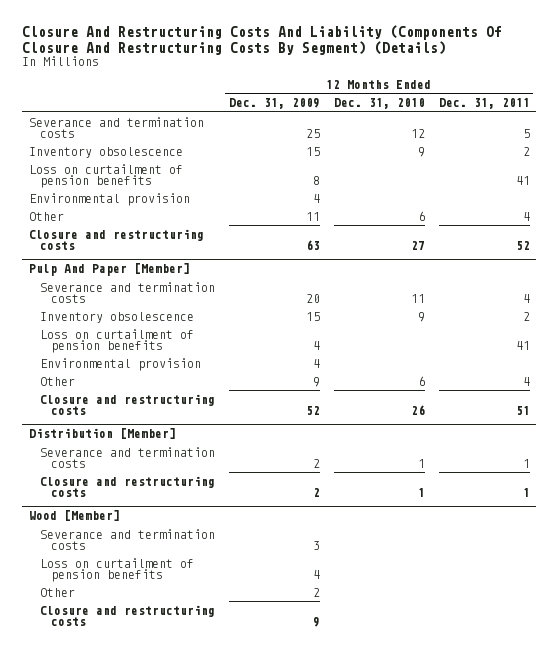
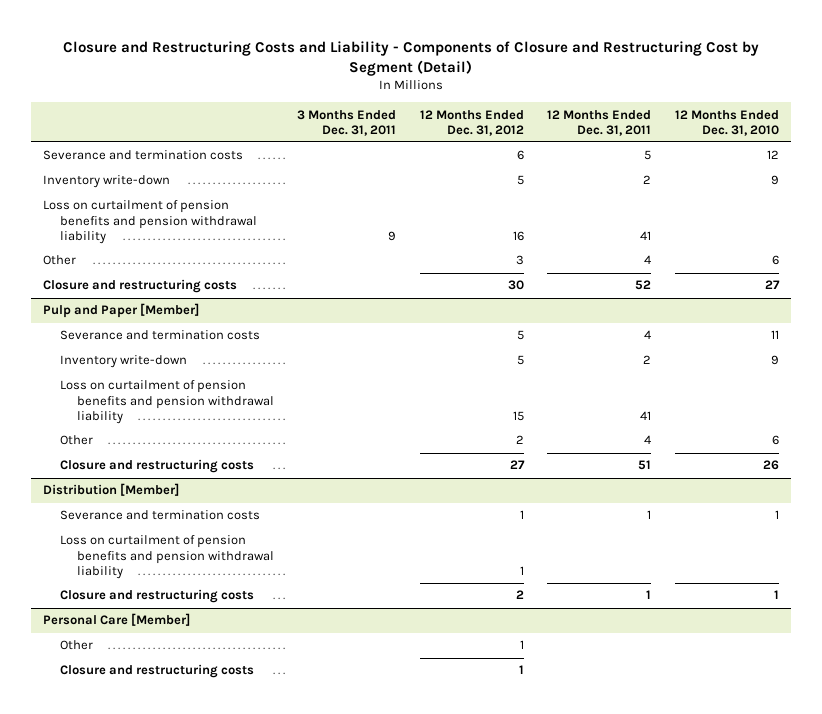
- Closure And Restructuring Costs And Liability (Components Of Closure And Restructuring Costs By Segment) (Details)
+ Closure and Restructuring Costs and Liability - Components of Closure and Restructuring Cost by Segment (Detail)
- | 12 Months Ended Dec. 31, 2009 | 12 Months Ended Dec. 31, 2010 | 12 Months Ended Dec. 31, 2011
+ | 3 Months Ended Dec. 31, 2011 | 12 Months Ended Dec. 31, 2012 | 12 Months Ended Dec. 31, 2011 | 12 Months Ended Dec. 31, 2010
- Inventory obsolescence | 15 | 9 | 2
- Loss on curtailment of pension benefits | 8 | | 41
- Environmental provision | 4 | |
+ Inventory write-down | | 5 | 2 | 9
+ Loss on curtailment of pension benefits and pension withdrawal liability | 9 | 16 | 41 |
- Pulp And Paper [Member]
+ Pulp and Paper [Member]
- Inventory obsolescence | 15 | 9 | 2
- Loss on curtailment of pension benefits | 4 | | 41
- Environmental provision | 4 | |
+ Inventory write-down | | 5 | 2 | 9
+ Loss on curtailment of pension benefits and pension withdrawal liability | | 15 | 41 |
@ Distribution [Member]
+ Loss on curtailment of pension benefits and pension withdrawal liability | | 1 | |
- Wood [Member]
- Severance and termination costs | 3 | |
- Loss on curtailment of pension benefits | 4 | |
+ Personal Care [Member]

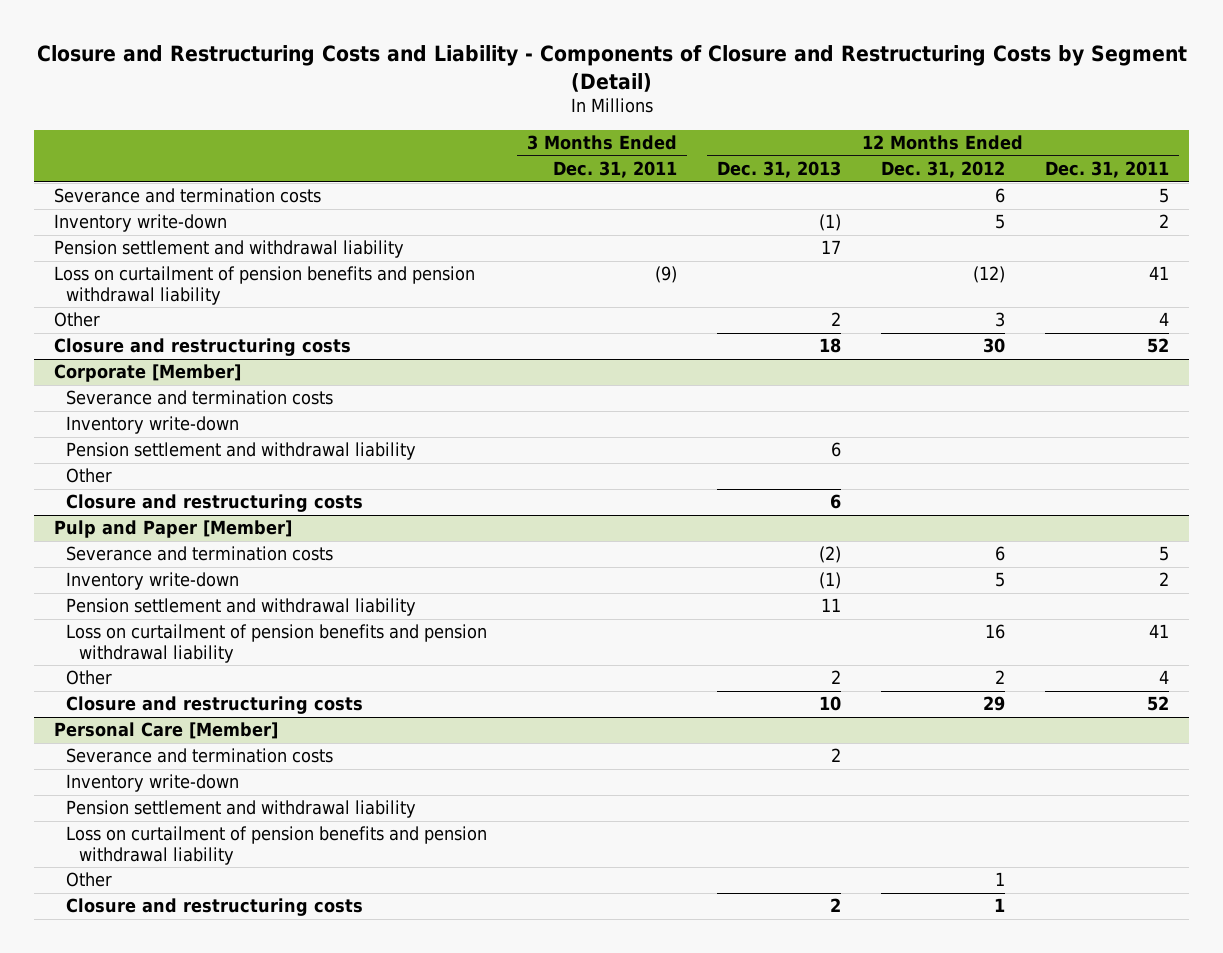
- Closure and Restructuring Costs and Liability - Components of Closure and Restructuring Cost by Segment (Detail)
+ Closure and Restructuring Costs and Liability - Components of Closure and Restructuring Costs by Segment (Detail)
- | 3 Months Ended Dec. 31, 2011 | 12 Months Ended Dec. 31, 2012 | 12 Months Ended Dec. 31, 2011 | 12 Months Ended Dec. 31, 2010
+ | 3 Months Ended Dec. 31, 2011 | 12 Months Ended Dec. 31, 2013 | 12 Months Ended Dec. 31, 2012 | 12 Months Ended Dec. 31, 2011
- Loss on curtailment of pension benefits and pension withdrawal liability | 9 | 16 | 41 |
+ Pension settlement and withdrawal liability | | 17 | |
+ Loss on curtailment of pension benefits and pension withdrawal liability | (9) | | (12) | 41
+ Corporate [Member]
+ Severance and termination costs
+ Inventory write-down
+ Pension settlement and withdrawal liability | | 6 | |
+ Other
+ Closure and restructuring costs | | 6 | |
@ Pulp and Paper [Member]
- Severance and termination costs | | 5 | 4 | 11
+ Severance and termination costs | | (2) | 6 | 5
- Loss on curtailment of pension benefits and pension withdrawal liability | | 15 | 41 |
+ Pension settlement and withdrawal liability | | 11 | |
+ Loss on curtailment of pension benefits and pension withdrawal liability | | | 16 | 41
- Closure and restructuring costs | | 27 | 51 | 26
- Distribution [Member]
- Severance and termination costs | | 1 | 1 | 1
- Loss on curtailment of pension benefits and pension withdrawal liability | | 1 | |
- Closure and restructuring costs | | 2 | 1 | 1
@ Pulp and Paper [Member]
+ Closure and restructuring costs | | 10 | 29 | 52
@ Personal Care [Member]
+ Severance and termination costs | | 2 | |
+ Inventory write-down
+ Pension settlement and withdrawal liability
+ Loss on curtailment of pension benefits and pension withdrawal liability

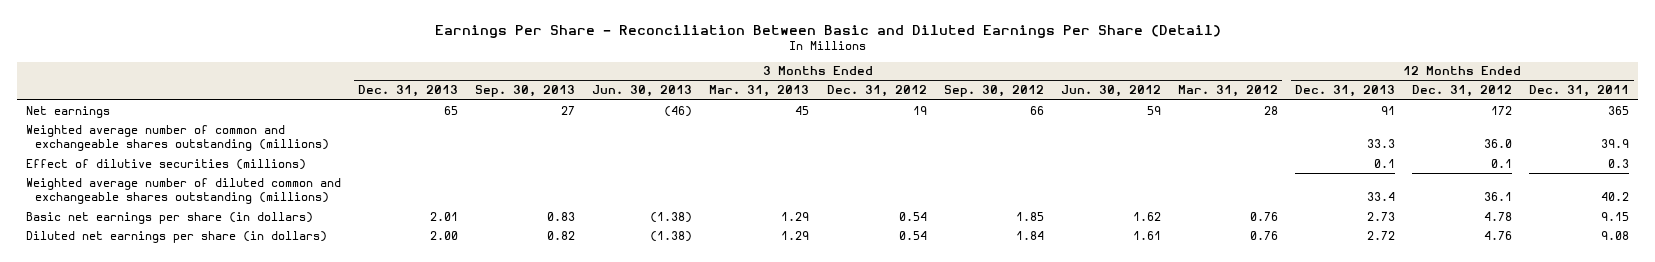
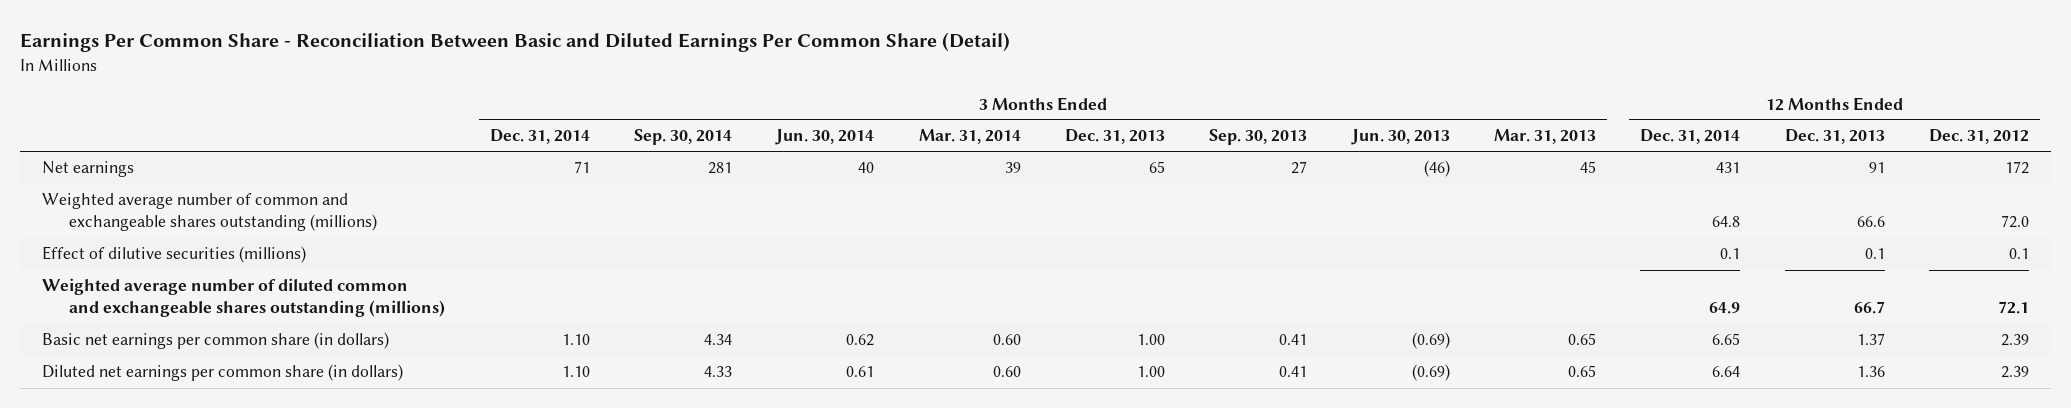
- Earnings Per Share - Reconciliation Between Basic and Diluted Earnings Per Share (Detail)
+ Earnings Per Common Share - Reconciliation Between Basic and Diluted Earnings Per Common Share (Detail)
- | 3 Months Ended Dec. 31, 2013 | 3 Months Ended Sep. 30, 2013 | 3 Months Ended Jun. 30, 2013 | 3 Months Ended Mar. 31, 2013 | 3 Months Ended Dec. 31, 2012 | 3 Months Ended Sep. 30, 2012 | 3 Months Ended Jun. 30, 2012 | 3 Months Ended Mar. 31, 2012 | 12 Months Ended Dec. 31, 2013 | 12 Months Ended Dec. 31, 2012 | 12 Months Ended Dec. 31, 2011
+ | 3 Months Ended Dec. 31, 2014 | 3 Months Ended Sep. 30, 2014 | 3 Months Ended Jun. 30, 2014 | 3 Months Ended Mar. 31, 2014 | 3 Months Ended Dec. 31, 2013 | 3 Months Ended Sep. 30, 2013 | 3 Months Ended Jun. 30, 2013 | 3 Months Ended Mar. 31, 2013 | 12 Months Ended Dec. 31, 2014 | 12 Months Ended Dec. 31, 2013 | 12 Months Ended Dec. 31, 2012
- Weighted average number of common and exchangeable shares outstanding (millions) | | | | | | | | | 33.3 | 36.0 | 39.9
+ Weighted average number of common and exchangeable shares outstanding (millions) | | | | | | | | | 64.8 | 66.6 | 72.0
- Weighted average number of diluted common and exchangeable shares outstanding (millions) | | | | | | | | | 33.4 | 36.1 | 40.2
- Basic net earnings per share (in dollars) | 2.01 | 0.83 | (1.38) | 1.29 | 0.54 | 1.85 | 1.62 | 0.76 | 2.73 | 4.78 | 9.15
- Diluted net earnings per share (in dollars) | 2.00 | 0.82 | (1.38) | 1.29 | 0.54 | 1.84 | 1.61 | 0.76 | 2.72 | 4.76 | 9.08
+ Weighted average number of diluted common and exchangeable shares outstanding (millions) | | | | | | | | | 64.9 | 66.7 | 72.1
+ Basic net earnings per common share (in dollars) | 1.10 | 4.34 | 0.62 | 0.60 | 1.00 | 0.41 | (0.69) | 0.65 | 6.65 | 1.37 | 2.39
+ Diluted net earnings per common share (in dollars) | 1.10 | 4.33 | 0.61 | 0.60 | 1.00 | 0.41 | (0.69) | 0.65 | 6.64 | 1.36 | 2.39

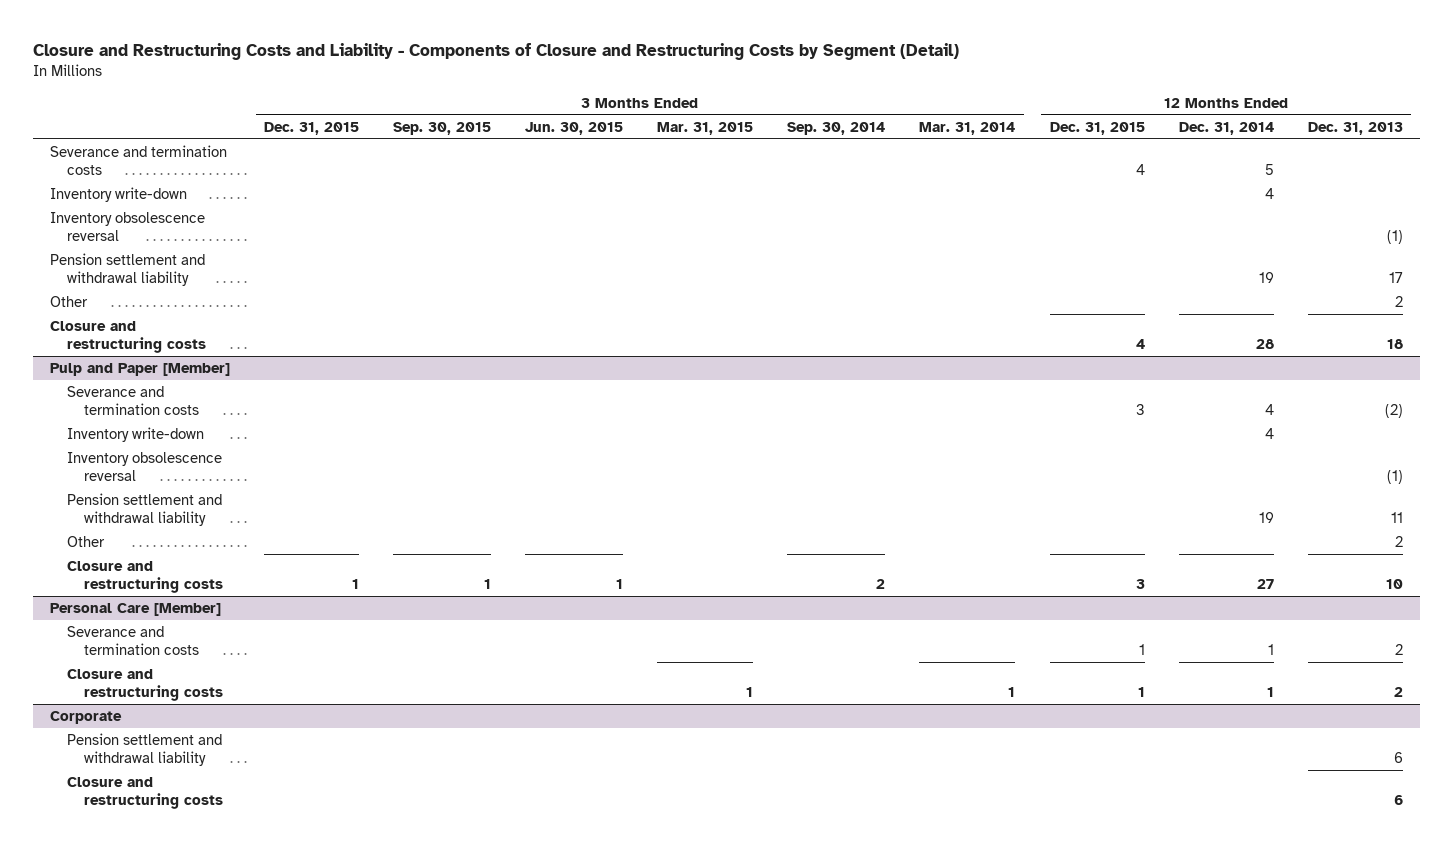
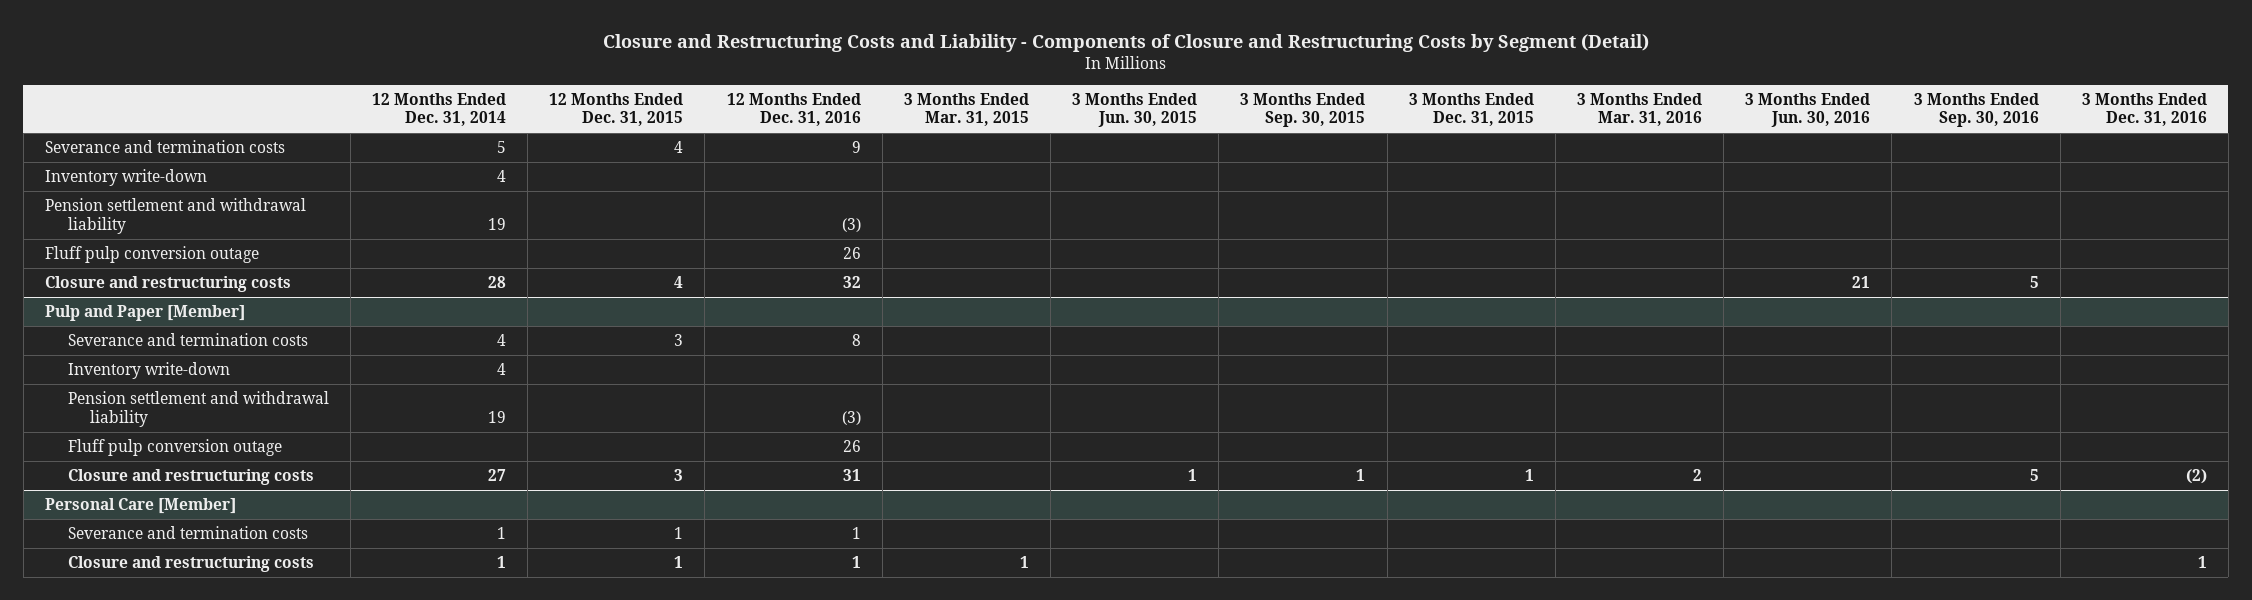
- | 3 Months Ended Dec. 31, 2015 | 3 Months Ended Sep. 30, 2015 | 3 Months Ended Jun. 30, 2015 | 3 Months Ended Mar. 31, 2015 | 3 Months Ended Sep. 30, 2014 | 3 Months Ended Mar. 31, 2014 | 12 Months Ended Dec. 31, 2015 | 12 Months Ended Dec. 31, 2014 | 12 Months Ended Dec. 31, 2013
+ | 12 Months Ended Dec. 31, 2014 | 12 Months Ended Dec. 31, 2015 | 12 Months Ended Dec. 31, 2016 | 3 Months Ended Mar. 31, 2015 | 3 Months Ended Jun. 30, 2015 | 3 Months Ended Sep. 30, 2015 | 3 Months Ended Dec. 31, 2015 | 3 Months Ended Mar. 31, 2016 | 3 Months Ended Jun. 30, 2016 | 3 Months Ended Sep. 30, 2016 | 3 Months Ended Dec. 31, 2016
- Inventory obsolescence reversal | | | | | | | | | (1)
- Other | | | | | | | | | 2
+ Fluff pulp conversion outage | | | 26 | | | | | | | |
@ Pulp and Paper [Member]
- Inventory obsolescence reversal | | | | | | | | | (1)
- Other | | | | | | | | | 2
+ Fluff pulp conversion outage | | | 26 | | | | | | | |
- Corporate
- Pension settlement and withdrawal liability | | | | | | | | | 6
- Closure and restructuring costs | | | | | | | | | 6

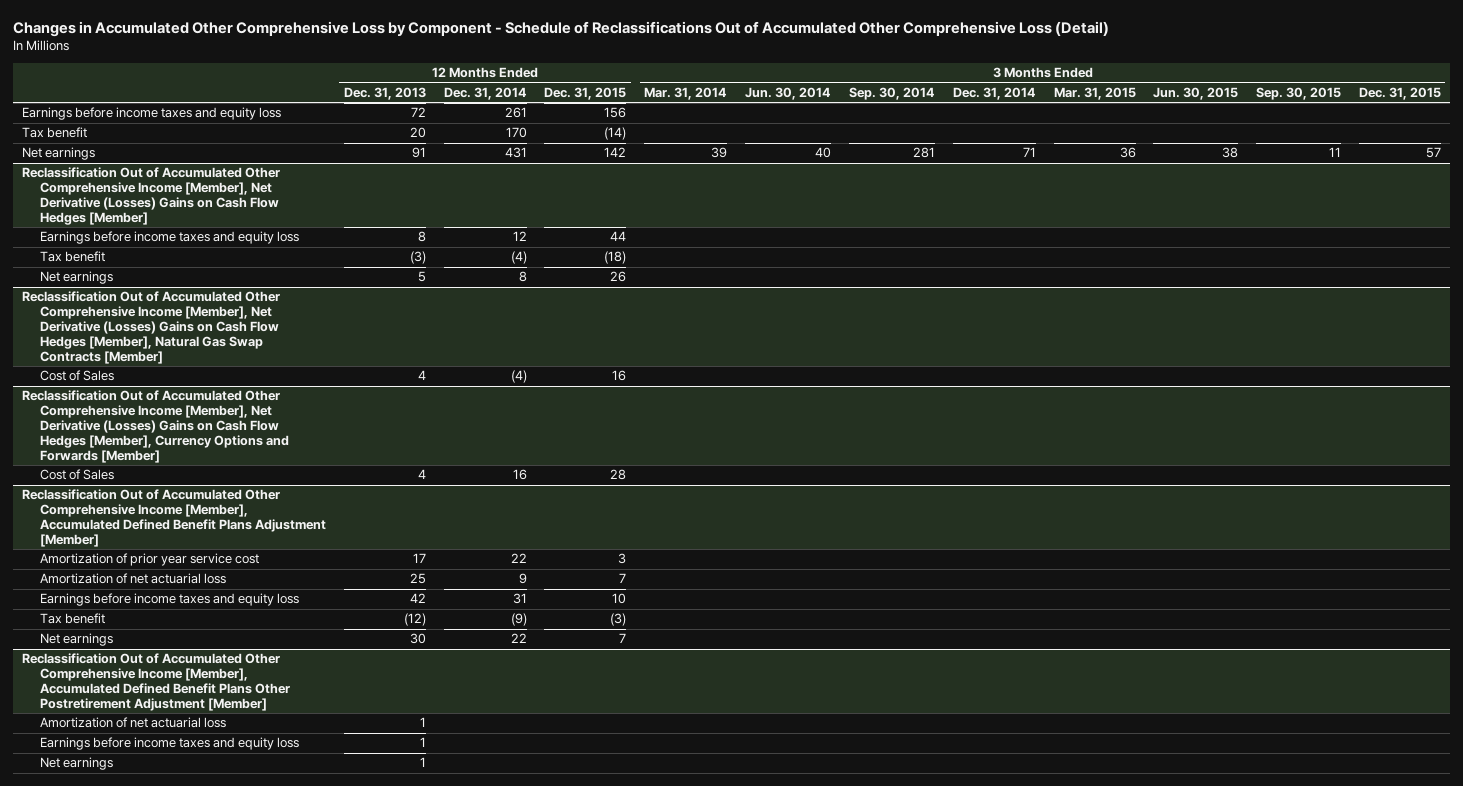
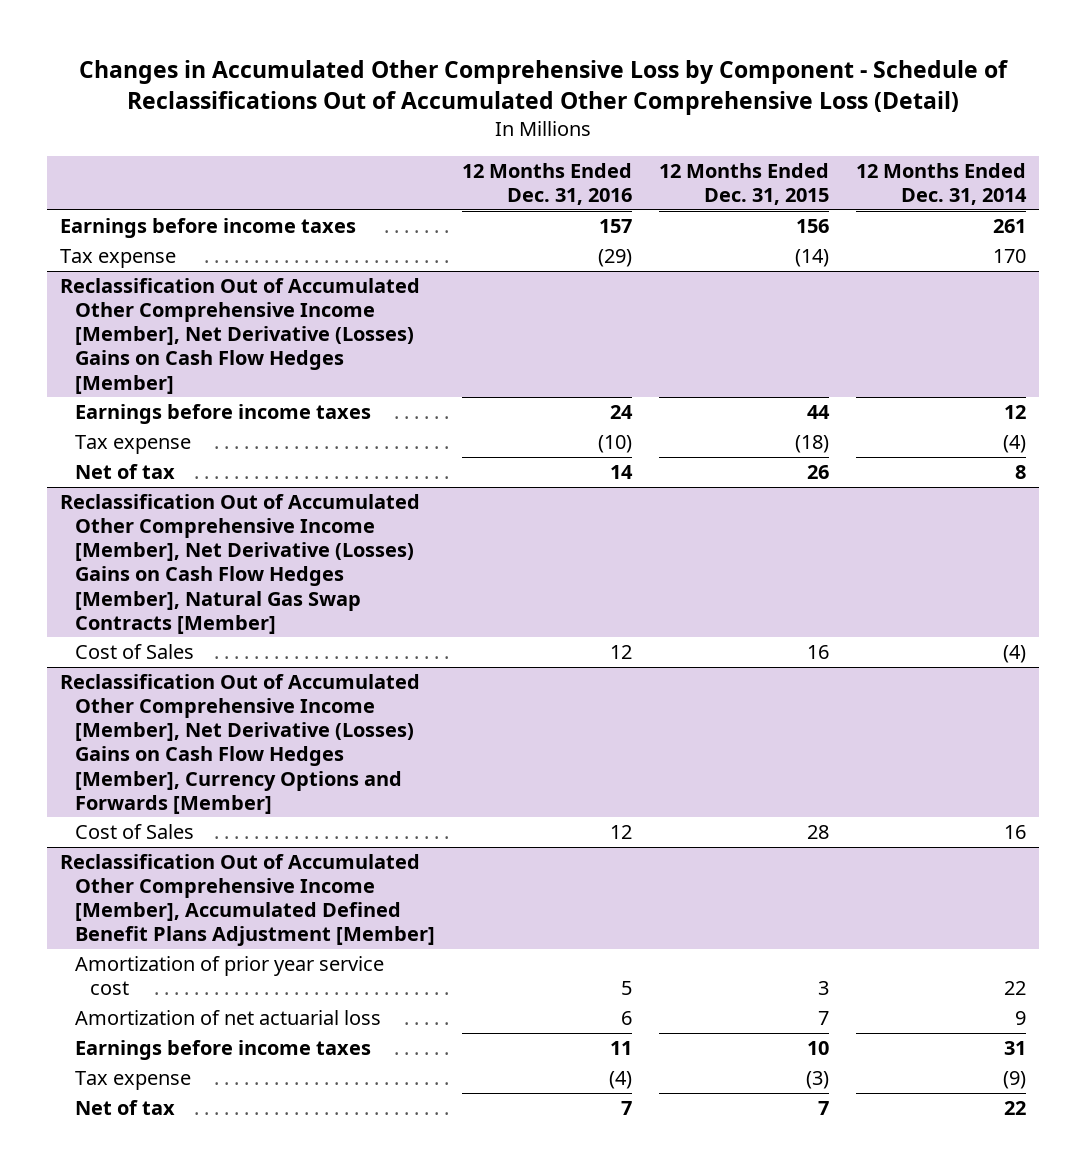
- | 12 Months Ended Dec. 31, 2013 | 12 Months Ended Dec. 31, 2014 | 12 Months Ended Dec. 31, 2015 | 3 Months Ended Mar. 31, 2014 | 3 Months Ended Jun. 30, 2014 | 3 Months Ended Sep. 30, 2014 | 3 Months Ended Dec. 31, 2014 | 3 Months Ended Mar. 31, 2015 | 3 Months Ended Jun. 30, 2015 | 3 Months Ended Sep. 30, 2015 | 3 Months Ended Dec. 31, 2015
+ | 12 Months Ended Dec. 31, 2016 | 12 Months Ended Dec. 31, 2015 | 12 Months Ended Dec. 31, 2014
- Earnings before income taxes and equity loss | 72 | 261 | 156 | | | | | | | |
- Tax benefit | 20 | 170 | (14) | | | | | | | |
- Net earnings | 91 | 431 | 142 | 39 | 40 | 281 | 71 | 36 | 38 | 11 | 57
+ Earnings before income taxes | 157 | 156 | 261
+ Tax expense | (29) | (14) | 170
@ Reclassification Out of Accumulated Other Comprehensive Income [Member], Net Derivative (Losses) Gains on Cash Flow Hedges [Member]
- Earnings before income taxes and equity loss | 8 | 12 | 44 | | | | | | | |
- Tax benefit | (3) | (4) | (18) | | | | | | | |
- Net earnings | 5 | 8 | 26 | | | | | | | |
+ Earnings before income taxes | 24 | 44 | 12
+ Tax expense | (10) | (18) | (4)
+ Net of tax | 14 | 26 | 8
@ Reclassification Out of Accumulated Other Comprehensive Income [Member], Accumulated Defined Benefit Plans Adjustment [Member]
- Earnings before income taxes and equity loss | 42 | 31 | 10 | | | | | | | |
- Tax benefit | (12) | (9) | (3) | | | | | | | |
- Net earnings | 30 | 22 | 7 | | | | | | | |
- Reclassification Out of Accumulated Other Comprehensive Income [Member], Accumulated Defined Benefit Plans Other Postretirement Adjustment [Member]
- Amortization of net actuarial loss | 1 | | | | | | | | | |
- Earnings before income taxes and equity loss | 1 | | | | | | | | | |
- Net earnings | 1 | | | | | | | | | |
@ Reclassification Out of Accumulated Other Comprehensive Income [Member], Accumulated Defined Benefit Plans Adjustment [Member]
+ Earnings before income taxes | 11 | 10 | 31
+ Tax expense | (4) | (3) | (9)
+ Net of tax | 7 | 7 | 22

